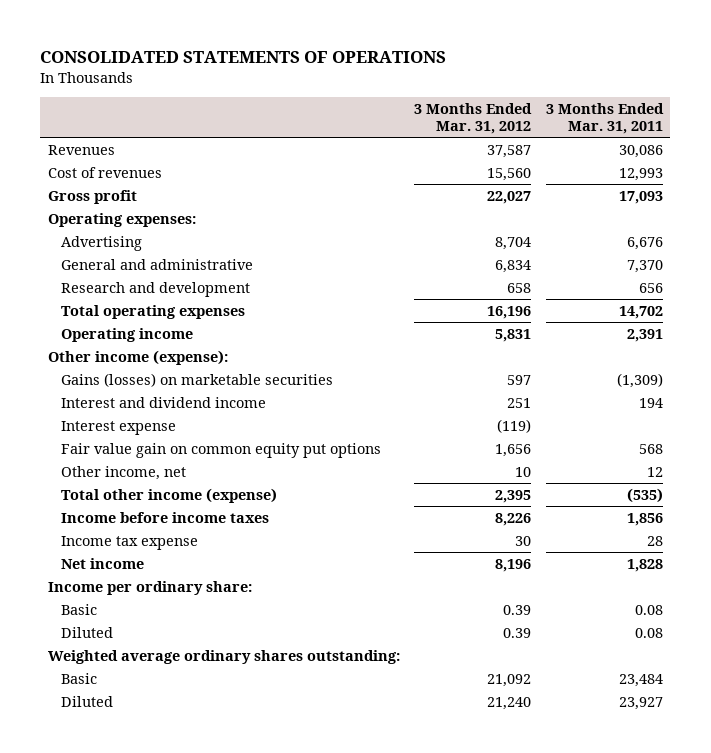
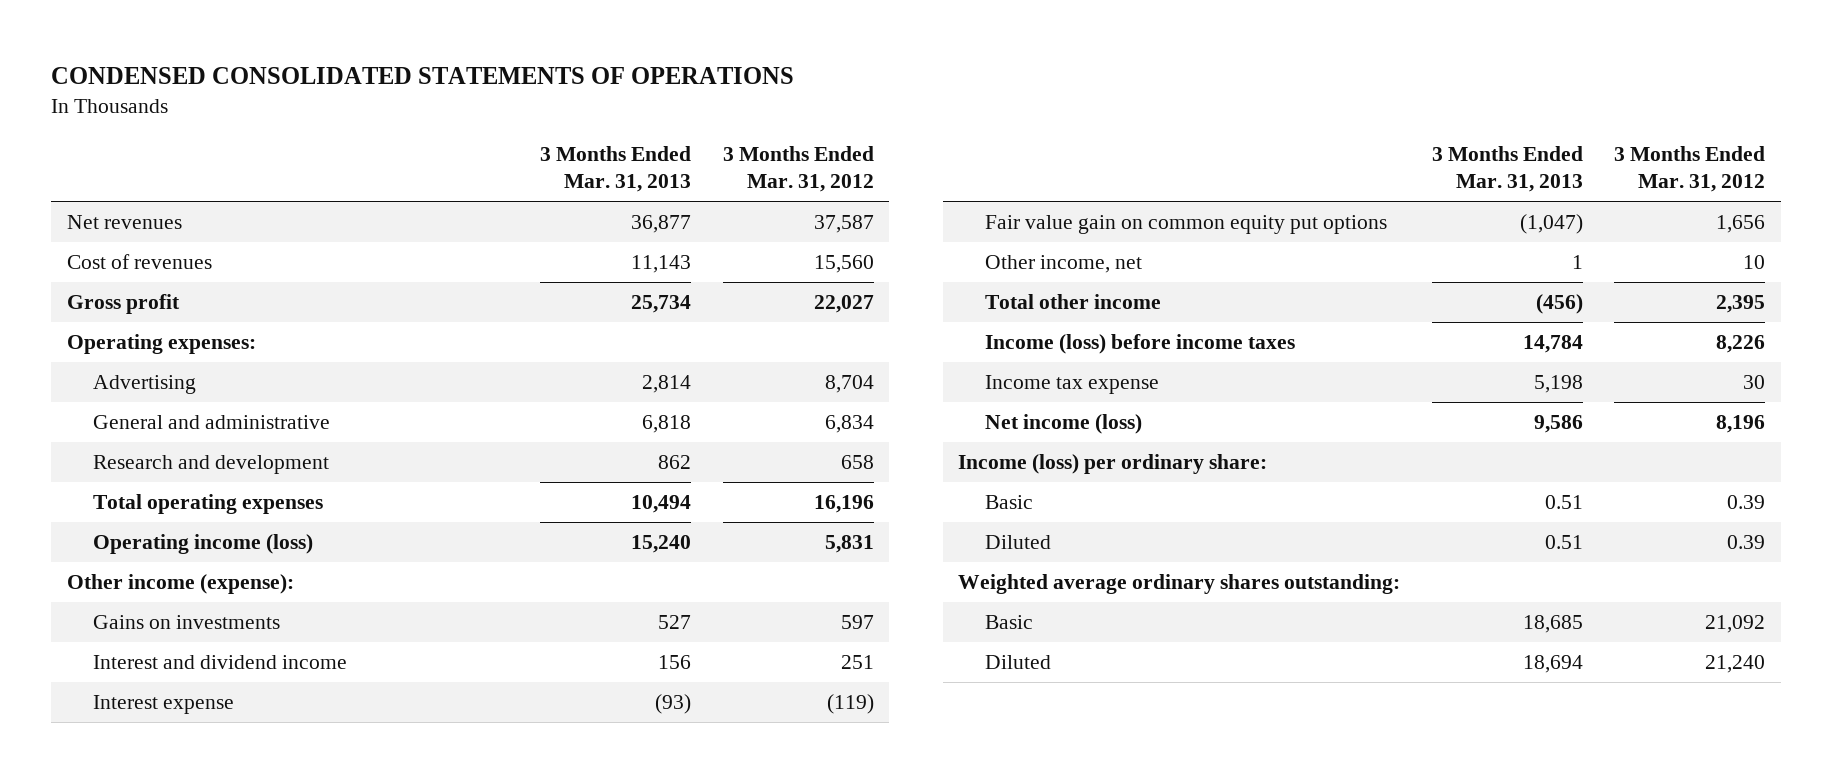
- CONSOLIDATED STATEMENTS OF OPERATIONS
+ CONDENSED CONSOLIDATED STATEMENTS OF OPERATIONS
- | 3 Months Ended Mar. 31, 2012 | 3 Months Ended Mar. 31, 2011
+ | 3 Months Ended Mar. 31, 2013 | 3 Months Ended Mar. 31, 2012
- Revenues | 37,587 | 30,086
+ Net revenues | 36,877 | 37,587
- Operating income | 5,831 | 2,391
+ Operating income (loss) | 15,240 | 5,831
- Gains (losses) on marketable securities | 597 | (1,309)
+ Gains on investments | 527 | 597
- Total other income (expense) | 2,395 | (535)
- Income before income taxes | 8,226 | 1,856
+ Total other income | (456) | 2,395
+ Income (loss) before income taxes | 14,784 | 8,226
- Net income | 8,196 | 1,828
- Income per ordinary share:
+ Net income (loss) | 9,586 | 8,196
+ Income (loss) per ordinary share:

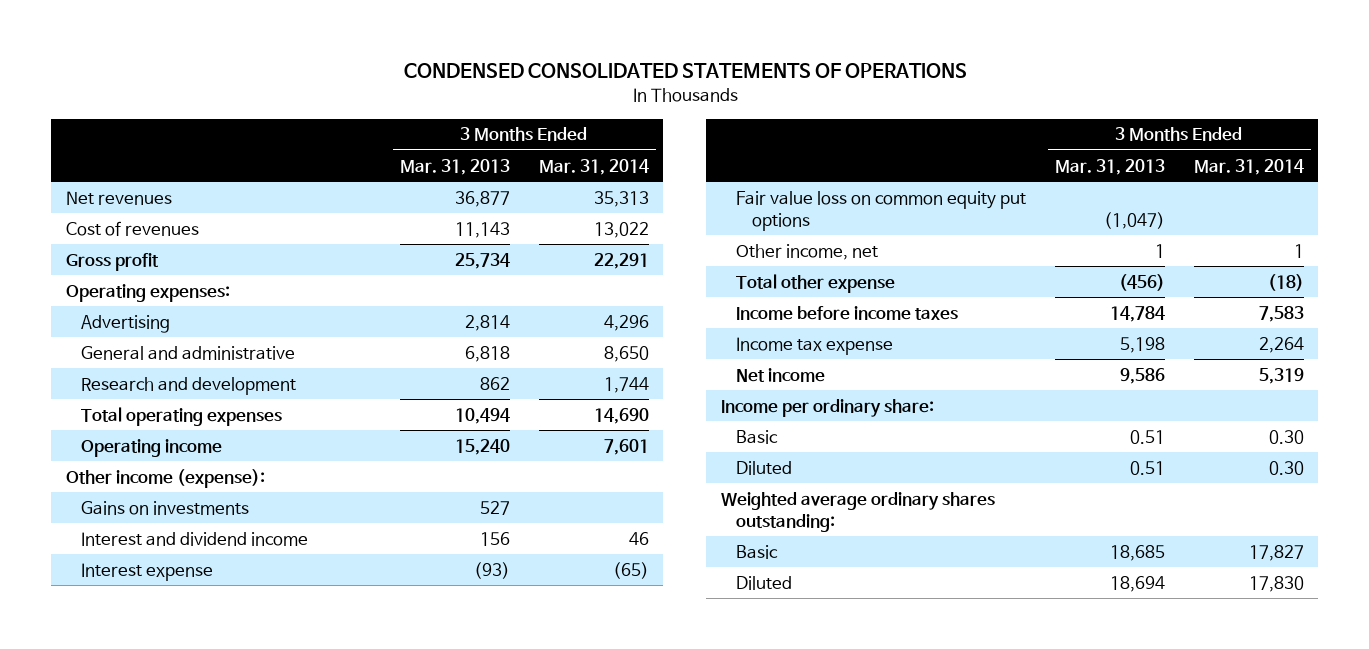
- | 3 Months Ended Mar. 31, 2013 | 3 Months Ended Mar. 31, 2012
+ | 3 Months Ended Mar. 31, 2013 | 3 Months Ended Mar. 31, 2014
- Operating income (loss) | 15,240 | 5,831
+ Operating income | 15,240 | 7,601
- Fair value gain on common equity put options | (1,047) | 1,656
+ Fair value loss on common equity put options | (1,047) |
- Total other income | (456) | 2,395
- Income (loss) before income taxes | 14,784 | 8,226
+ Total other expense | (456) | (18)
+ Income before income taxes | 14,784 | 7,583
- Net income (loss) | 9,586 | 8,196
- Income (loss) per ordinary share:
+ Net income | 9,586 | 5,319
+ Income per ordinary share:

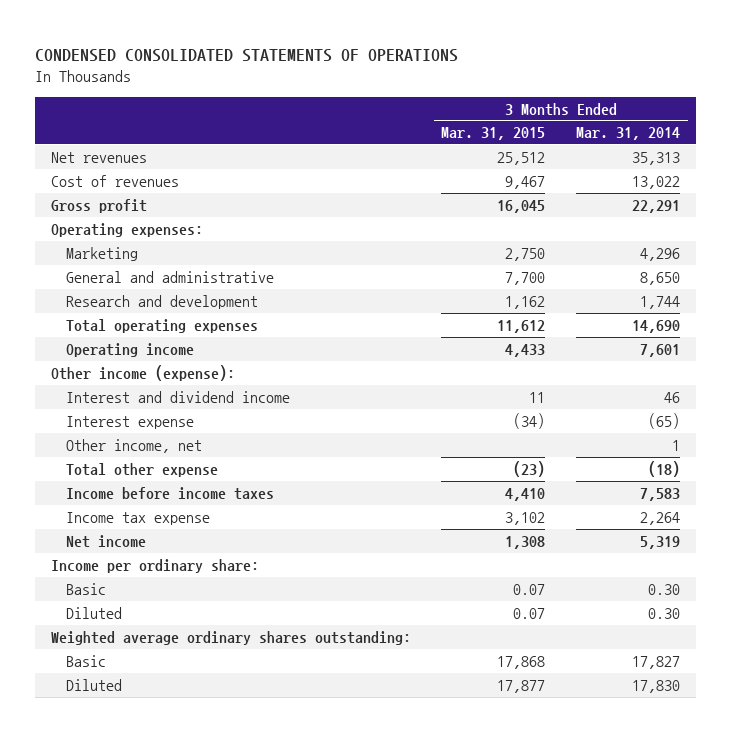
- | 3 Months Ended Mar. 31, 2013 | 3 Months Ended Mar. 31, 2014
+ | 3 Months Ended Mar. 31, 2015 | 3 Months Ended Mar. 31, 2014
- Advertising | 2,814 | 4,296
+ Marketing | 2,750 | 4,296
- Gains on investments | 527 |
- Fair value loss on common equity put options | (1,047) |

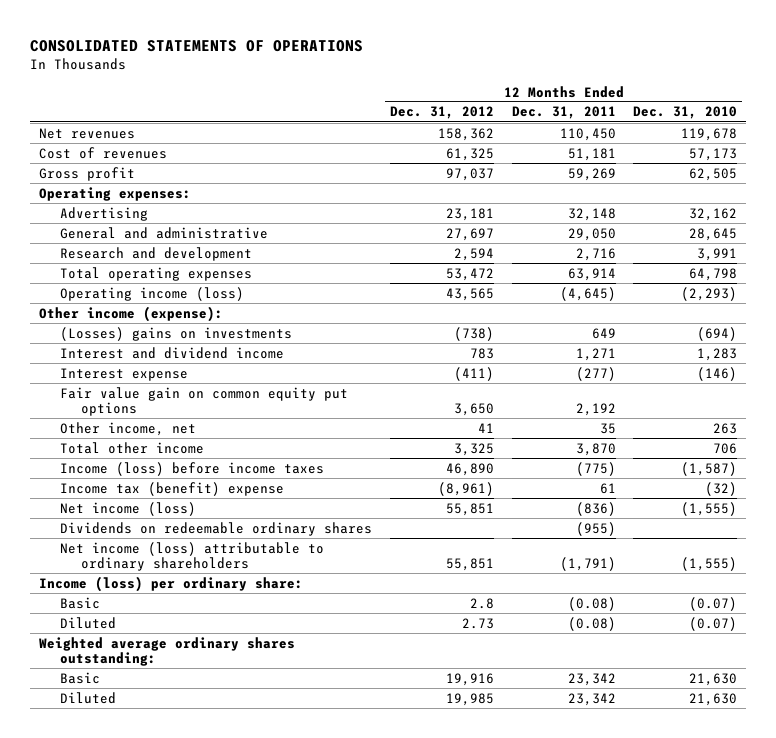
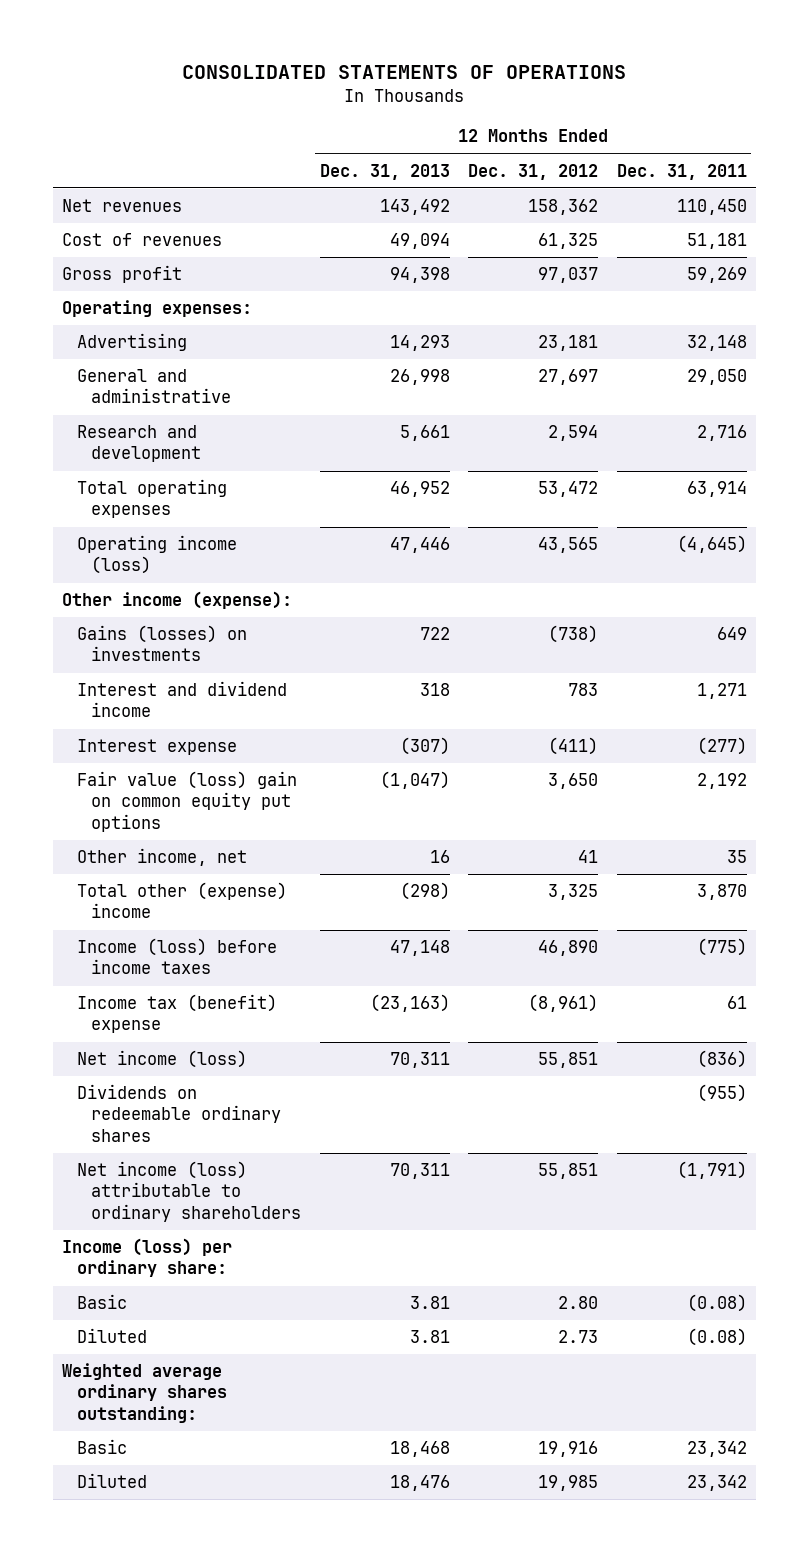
- | 12 Months Ended Dec. 31, 2012 | 12 Months Ended Dec. 31, 2011 | 12 Months Ended Dec. 31, 2010
+ | 12 Months Ended Dec. 31, 2013 | 12 Months Ended Dec. 31, 2012 | 12 Months Ended Dec. 31, 2011
- (Losses) gains on investments | (738) | 649 | (694)
+ Gains (losses) on investments | 722 | (738) | 649
- Fair value gain on common equity put options | 3,650 | 2,192 |
+ Fair value (loss) gain on common equity put options | (1,047) | 3,650 | 2,192
- Total other income | 3,325 | 3,870 | 706
+ Total other (expense) income | (298) | 3,325 | 3,870
- Basic | 2.8 | (0.08) | (0.07)
+ Basic | 3.81 | 2.80 | (0.08)

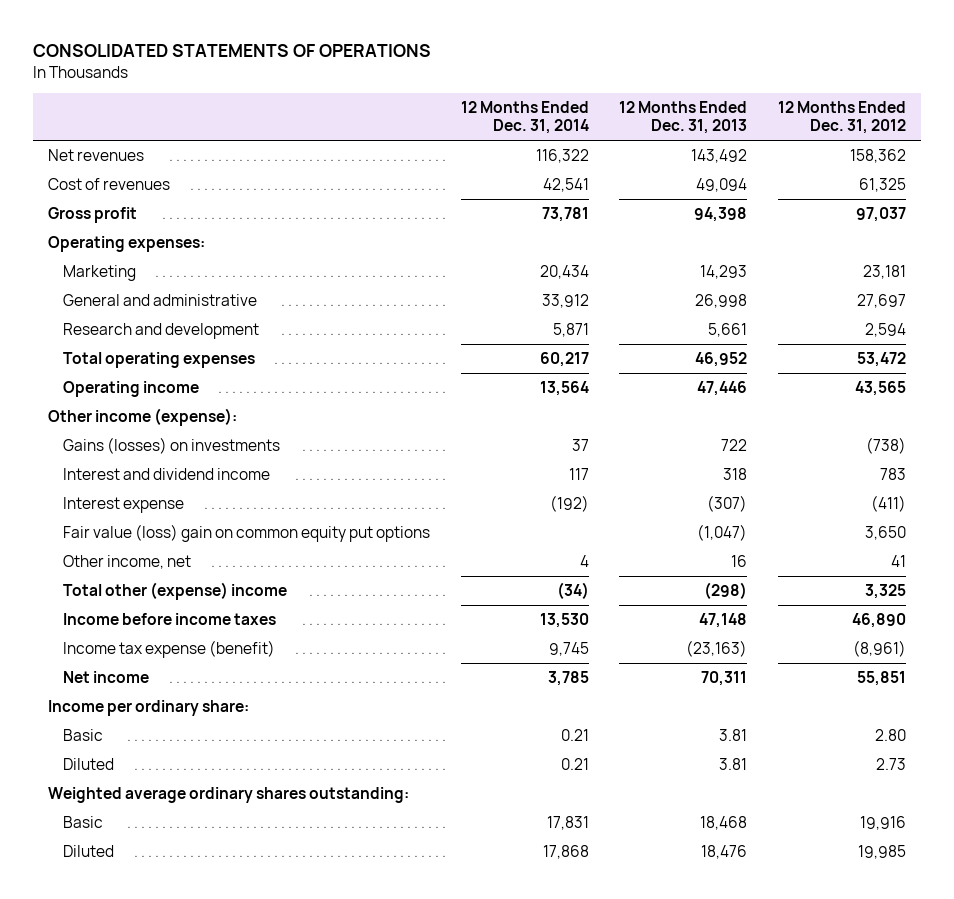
- | 12 Months Ended Dec. 31, 2013 | 12 Months Ended Dec. 31, 2012 | 12 Months Ended Dec. 31, 2011
+ | 12 Months Ended Dec. 31, 2014 | 12 Months Ended Dec. 31, 2013 | 12 Months Ended Dec. 31, 2012
- Advertising | 14,293 | 23,181 | 32,148
+ Marketing | 20,434 | 14,293 | 23,181
- Operating income (loss) | 47,446 | 43,565 | (4,645)
+ Operating income | 13,564 | 47,446 | 43,565
- Income (loss) before income taxes | 47,148 | 46,890 | (775)
- Income tax (benefit) expense | (23,163) | (8,961) | 61
- Net income (loss) | 70,311 | 55,851 | (836)
- Dividends on redeemable ordinary shares | | | (955)
- Net income (loss) attributable to ordinary shareholders | 70,311 | 55,851 | (1,791)
- Income (loss) per ordinary share:
+ Income before income taxes | 13,530 | 47,148 | 46,890
+ Income tax expense (benefit) | 9,745 | (23,163) | (8,961)
+ Net income | 3,785 | 70,311 | 55,851
+ Income per ordinary share:

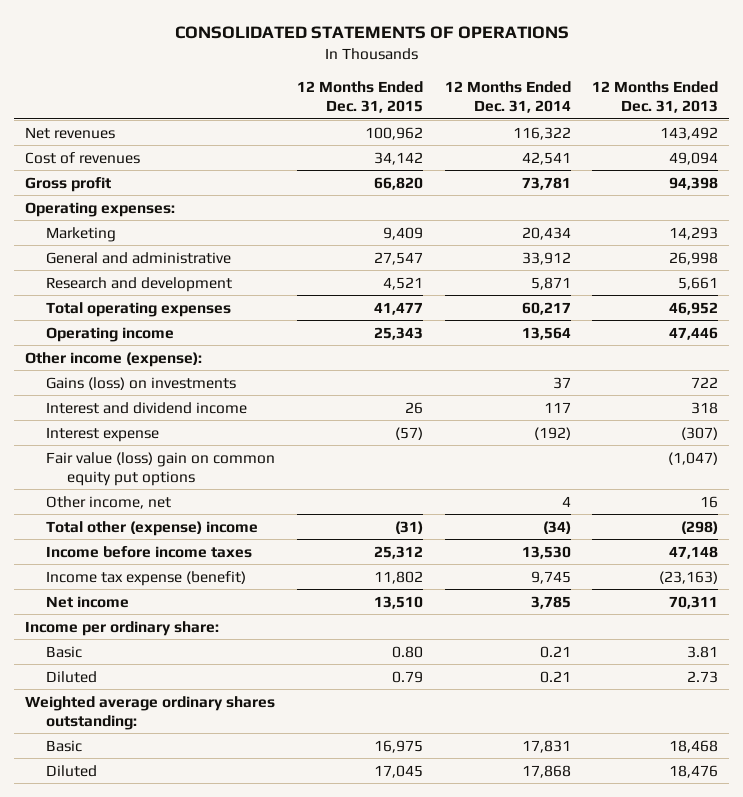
- | 12 Months Ended Dec. 31, 2014 | 12 Months Ended Dec. 31, 2013 | 12 Months Ended Dec. 31, 2012
+ | 12 Months Ended Dec. 31, 2015 | 12 Months Ended Dec. 31, 2014 | 12 Months Ended Dec. 31, 2013
- Gains (losses) on investments | 37 | 722 | (738)
+ Gains (loss) on investments | | 37 | 722
- Diluted | 0.21 | 3.81 | 2.73
+ Diluted | 0.79 | 0.21 | 2.73

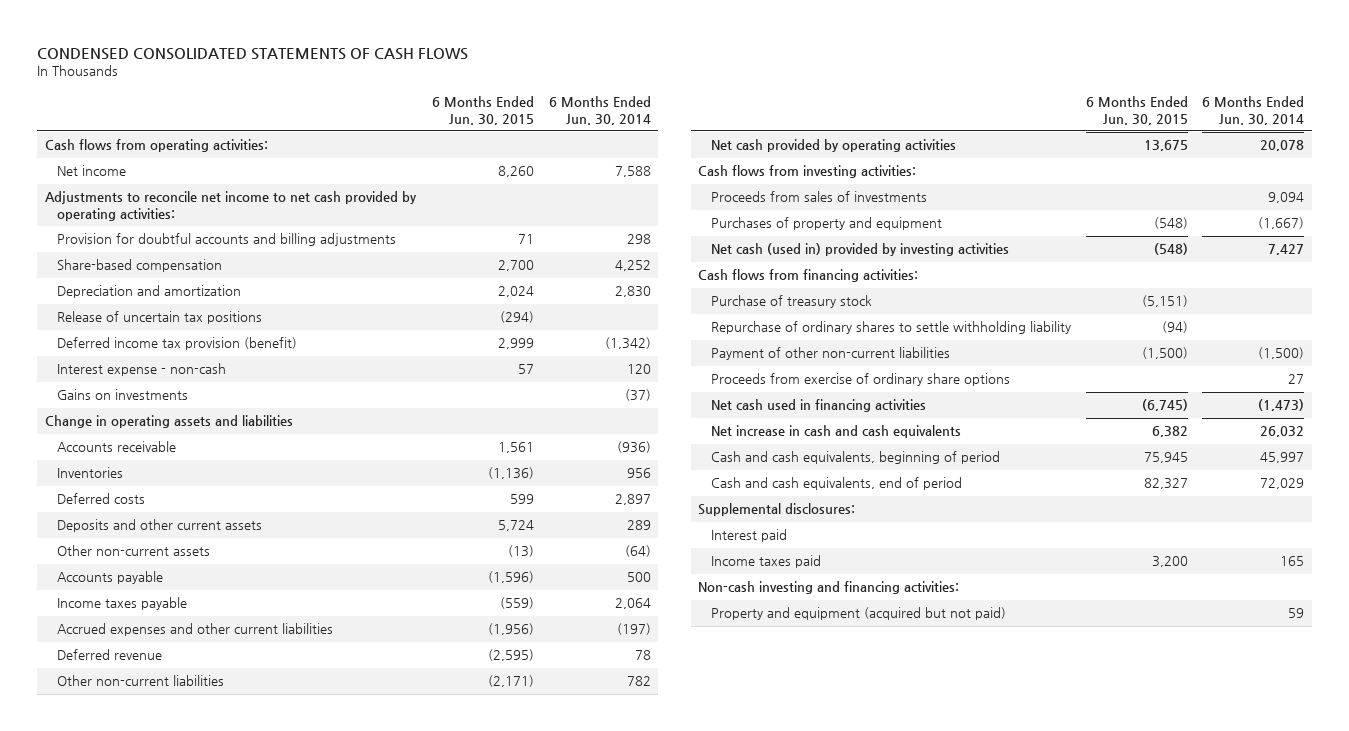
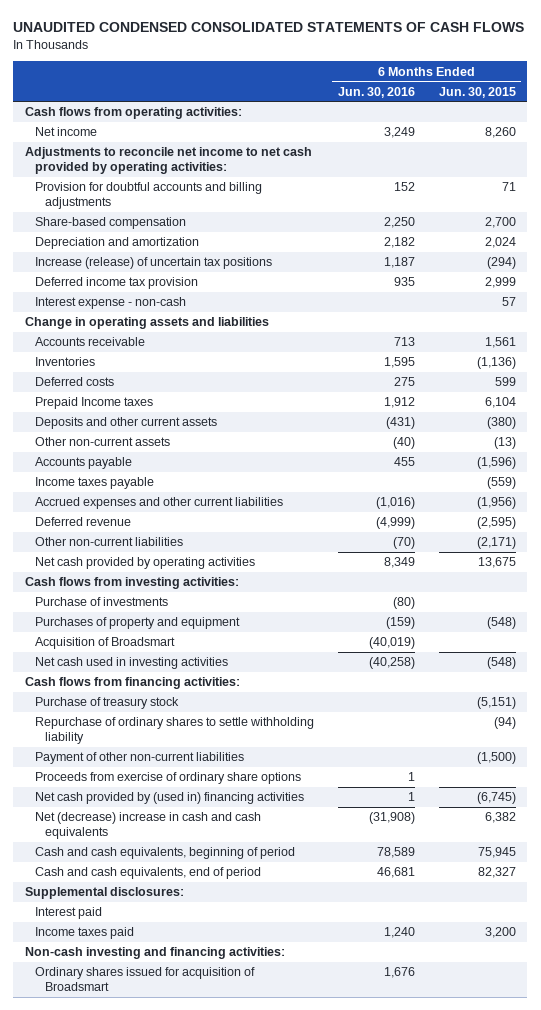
- CONDENSED CONSOLIDATED STATEMENTS OF CASH FLOWS
+ UNAUDITED CONDENSED CONSOLIDATED STATEMENTS OF CASH FLOWS
- | 6 Months Ended Jun. 30, 2015 | 6 Months Ended Jun. 30, 2014
+ | 6 Months Ended Jun. 30, 2016 | 6 Months Ended Jun. 30, 2015
- Release of uncertain tax positions | (294) |
- Deferred income tax provision (benefit) | 2,999 | (1,342)
+ Increase (release) of uncertain tax positions | 1,187 | (294)
+ Deferred income tax provision | 935 | 2,999
- Gains on investments | | (37)
- Deposits and other current assets | 5,724 | 289
+ Prepaid Income taxes | 1,912 | 6,104
+ Deposits and other current assets | (431) | (380)
- Proceeds from sales of investments | | 9,094
+ Purchase of investments | (80) |
- Net cash (used in) provided by investing activities | (548) | 7,427
+ Acquisition of Broadsmart | (40,019) |
+ Net cash used in investing activities | (40,258) | (548)
- Net cash used in financing activities | (6,745) | (1,473)
- Net increase in cash and cash equivalents | 6,382 | 26,032
+ Net cash provided by (used in) financing activities | 1 | (6,745)
+ Net (decrease) increase in cash and cash equivalents | (31,908) | 6,382
- Property and equipment (acquired but not paid) | | 59
+ Ordinary shares issued for acquisition of Broadsmart | 1,676 |

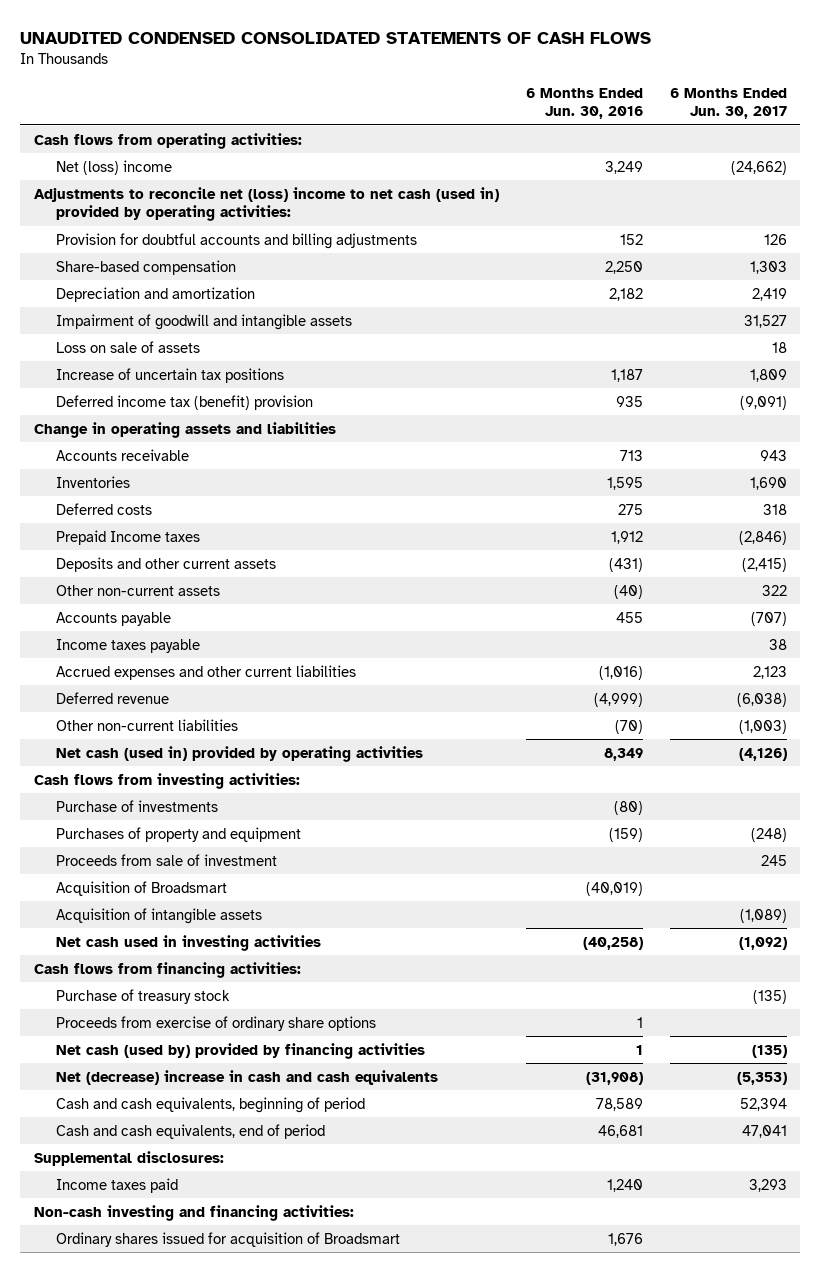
- | 6 Months Ended Jun. 30, 2016 | 6 Months Ended Jun. 30, 2015
+ | 6 Months Ended Jun. 30, 2016 | 6 Months Ended Jun. 30, 2017
- Net income | 3,249 | 8,260
- Adjustments to reconcile net income to net cash provided by operating activities:
+ Net (loss) income | 3,249 | (24,662)
+ Adjustments to reconcile net (loss) income to net cash (used in) provided by operating activities:
- Increase (release) of uncertain tax positions | 1,187 | (294)
- Deferred income tax provision | 935 | 2,999
- Interest expense - non-cash | | 57
+ Impairment of goodwill and intangible assets | | 31,527
+ Loss on sale of assets | | 18
+ Increase of uncertain tax positions | 1,187 | 1,809
+ Deferred income tax (benefit) provision | 935 | (9,091)
- Net cash provided by operating activities | 8,349 | 13,675
+ Net cash (used in) provided by operating activities | 8,349 | (4,126)
+ Proceeds from sale of investment | | 245
+ Acquisition of intangible assets | | (1,089)
- Repurchase of ordinary shares to settle withholding liability | | (94)
- Payment of other non-current liabilities | | (1,500)
- Net cash provided by (used in) financing activities | 1 | (6,745)
+ Net cash (used by) provided by financing activities | 1 | (135)
- Interest paid

